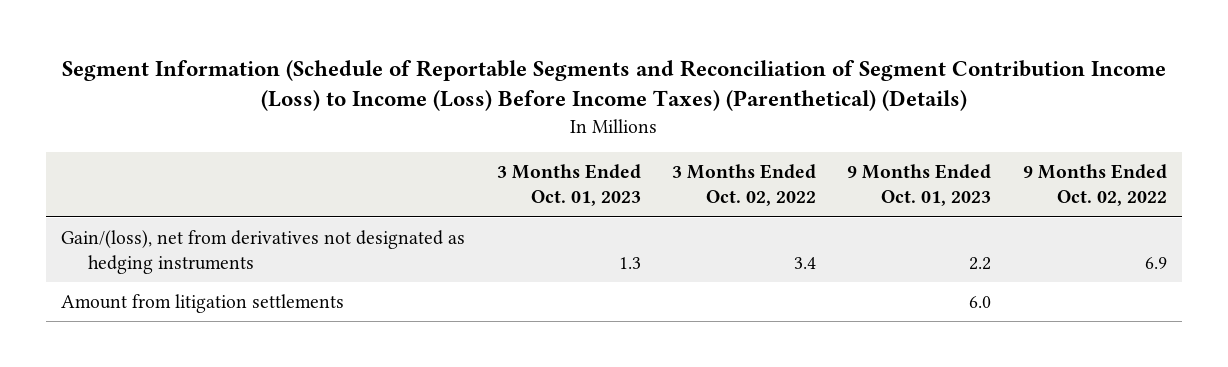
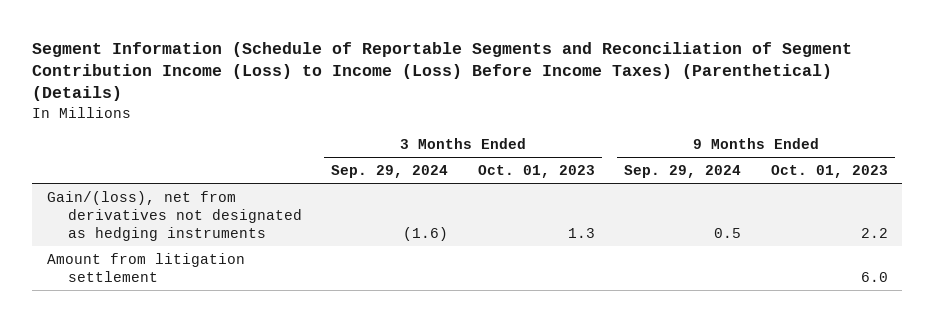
- | 3 Months Ended Oct. 01, 2023 | 3 Months Ended Oct. 02, 2022 | 9 Months Ended Oct. 01, 2023 | 9 Months Ended Oct. 02, 2022
+ | 3 Months Ended Sep. 29, 2024 | 3 Months Ended Oct. 01, 2023 | 9 Months Ended Sep. 29, 2024 | 9 Months Ended Oct. 01, 2023
- Amount from litigation settlements | | | 6.0 |
+ Amount from litigation settlement | | | | 6.0

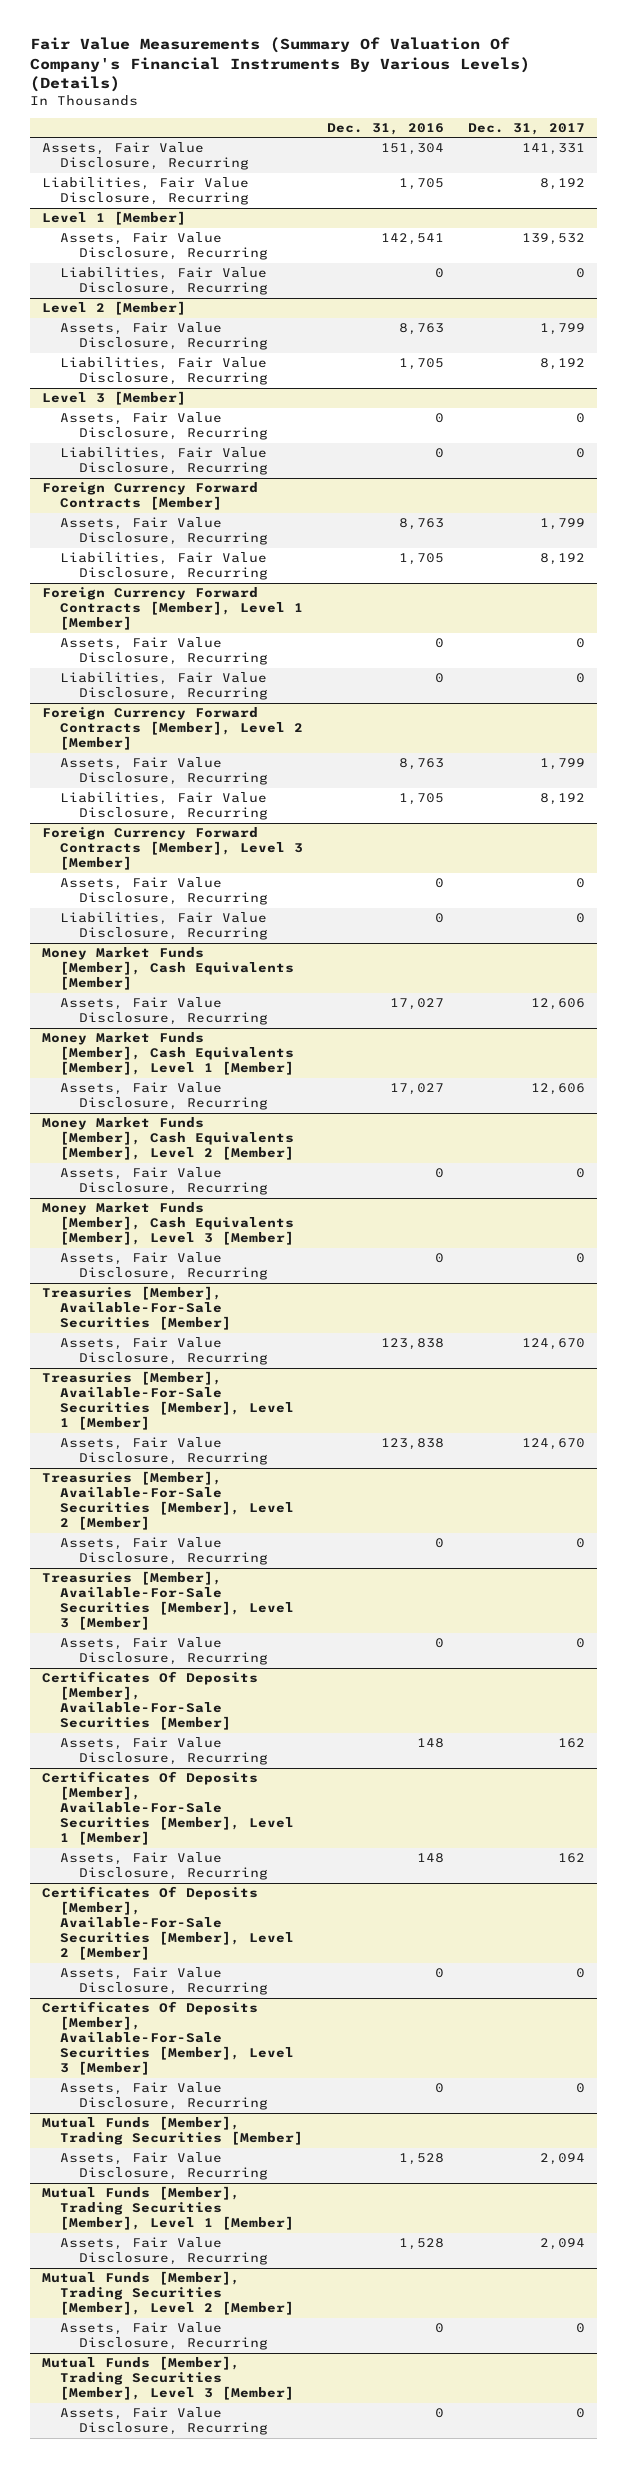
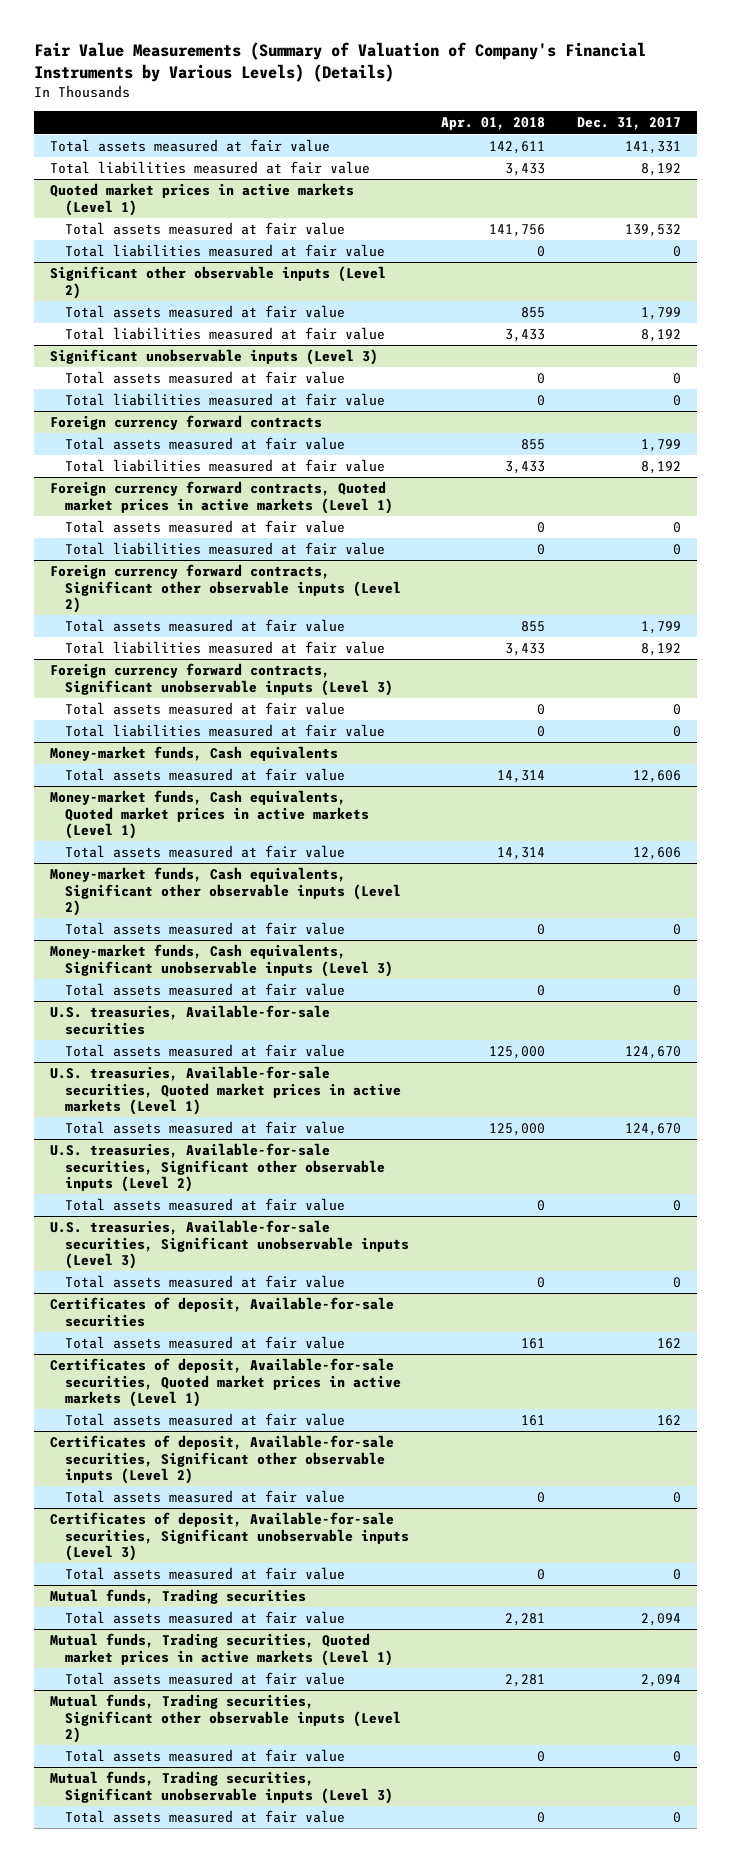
- Fair Value Measurements (Summary Of Valuation Of Company's Financial Instruments By Various Levels) (Details)
+ Fair Value Measurements (Summary of Valuation of Company's Financial Instruments by Various Levels) (Details)
- | Dec. 31, 2016 | Dec. 31, 2017
+ | Apr. 01, 2018 | Dec. 31, 2017
- Assets, Fair Value Disclosure, Recurring | 151,304 | 141,331
- Liabilities, Fair Value Disclosure, Recurring | 1,705 | 8,192
- Level 1 [Member]
- Assets, Fair Value Disclosure, Recurring | 142,541 | 139,532
- Liabilities, Fair Value Disclosure, Recurring | 0 | 0
- Level 2 [Member]
- Assets, Fair Value Disclosure, Recurring | 8,763 | 1,799
- Liabilities, Fair Value Disclosure, Recurring | 1,705 | 8,192
- Level 3 [Member]
- Assets, Fair Value Disclosure, Recurring | 0 | 0
- Liabilities, Fair Value Disclosure, Recurring | 0 | 0
- Foreign Currency Forward Contracts [Member]
- Assets, Fair Value Disclosure, Recurring | 8,763 | 1,799
- Liabilities, Fair Value Disclosure, Recurring | 1,705 | 8,192
- Foreign Currency Forward Contracts [Member], Level 1 [Member]
- Assets, Fair Value Disclosure, Recurring | 0 | 0
- Liabilities, Fair Value Disclosure, Recurring | 0 | 0
- Foreign Currency Forward Contracts [Member], Level 2 [Member]
- Assets, Fair Value Disclosure, Recurring | 8,763 | 1,799
- Liabilities, Fair Value Disclosure, Recurring | 1,705 | 8,192
- Foreign Currency Forward Contracts [Member], Level 3 [Member]
- Assets, Fair Value Disclosure, Recurring | 0 | 0
- Liabilities, Fair Value Disclosure, Recurring | 0 | 0
- Money Market Funds [Member], Cash Equivalents [Member]
- Assets, Fair Value Disclosure, Recurring | 17,027 | 12,606
- Money Market Funds [Member], Cash Equivalents [Member], Level 1 [Member]
- Assets, Fair Value Disclosure, Recurring | 17,027 | 12,606
- Money Market Funds [Member], Cash Equivalents [Member], Level 2 [Member]
- Assets, Fair Value Disclosure, Recurring | 0 | 0
- Money Market Funds [Member], Cash Equivalents [Member], Level 3 [Member]
- Assets, Fair Value Disclosure, Recurring | 0 | 0
- Treasuries [Member], Available-For-Sale Securities [Member]
- Assets, Fair Value Disclosure, Recurring | 123,838 | 124,670
- Treasuries [Member], Available-For-Sale Securities [Member], Level 1 [Member]
- Assets, Fair Value Disclosure, Recurring | 123,838 | 124,670
- Treasuries [Member], Available-For-Sale Securities [Member], Level 2 [Member]
- Assets, Fair Value Disclosure, Recurring | 0 | 0
- Treasuries [Member], Available-For-Sale Securities [Member], Level 3 [Member]
- Assets, Fair Value Disclosure, Recurring | 0 | 0
- Certificates Of Deposits [Member], Available-For-Sale Securities [Member]
- Assets, Fair Value Disclosure, Recurring | 148 | 162
- Certificates Of Deposits [Member], Available-For-Sale Securities [Member], Level 1 [Member]
- Assets, Fair Value Disclosure, Recurring | 148 | 162
- Certificates Of Deposits [Member], Available-For-Sale Securities [Member], Level 2 [Member]
- Assets, Fair Value Disclosure, Recurring | 0 | 0
- Certificates Of Deposits [Member], Available-For-Sale Securities [Member], Level 3 [Member]
- Assets, Fair Value Disclosure, Recurring | 0 | 0
- Mutual Funds [Member], Trading Securities [Member]
- Assets, Fair Value Disclosure, Recurring | 1,528 | 2,094
- Mutual Funds [Member], Trading Securities [Member], Level 1 [Member]
- Assets, Fair Value Disclosure, Recurring | 1,528 | 2,094
- Mutual Funds [Member], Trading Securities [Member], Level 2 [Member]
- Assets, Fair Value Disclosure, Recurring | 0 | 0
- Mutual Funds [Member], Trading Securities [Member], Level 3 [Member]
- Assets, Fair Value Disclosure, Recurring | 0 | 0
+ Total assets measured at fair value | 142,611 | 141,331
+ Total liabilities measured at fair value | 3,433 | 8,192
+ Quoted market prices in active markets (Level 1)
+ Total assets measured at fair value | 141,756 | 139,532
+ Total liabilities measured at fair value | 0 | 0
+ Significant other observable inputs (Level 2)
+ Total assets measured at fair value | 855 | 1,799
+ Total liabilities measured at fair value | 3,433 | 8,192
+ Significant unobservable inputs (Level 3)
+ Total assets measured at fair value | 0 | 0
+ Total liabilities measured at fair value | 0 | 0
+ Foreign currency forward contracts
+ Total assets measured at fair value | 855 | 1,799
+ Total liabilities measured at fair value | 3,433 | 8,192
+ Foreign currency forward contracts, Quoted market prices in active markets (Level 1)
+ Total assets measured at fair value | 0 | 0
+ Total liabilities measured at fair value | 0 | 0
+ Foreign currency forward contracts, Significant other observable inputs (Level 2)
+ Total assets measured at fair value | 855 | 1,799
+ Total liabilities measured at fair value | 3,433 | 8,192
+ Foreign currency forward contracts, Significant unobservable inputs (Level 3)
+ Total assets measured at fair value | 0 | 0
+ Total liabilities measured at fair value | 0 | 0
+ Money-market funds, Cash equivalents
+ Total assets measured at fair value | 14,314 | 12,606
+ Money-market funds, Cash equivalents, Quoted market prices in active markets (Level 1)
+ Total assets measured at fair value | 14,314 | 12,606
+ Money-market funds, Cash equivalents, Significant other observable inputs (Level 2)
+ Total assets measured at fair value | 0 | 0
+ Money-market funds, Cash equivalents, Significant unobservable inputs (Level 3)
+ Total assets measured at fair value | 0 | 0
+ U.S. treasuries, Available-for-sale securities
+ Total assets measured at fair value | 125,000 | 124,670
+ U.S. treasuries, Available-for-sale securities, Quoted market prices in active markets (Level 1)
+ Total assets measured at fair value | 125,000 | 124,670
+ U.S. treasuries, Available-for-sale securities, Significant other observable inputs (Level 2)
+ Total assets measured at fair value | 0 | 0
+ U.S. treasuries, Available-for-sale securities, Significant unobservable inputs (Level 3)
+ Total assets measured at fair value | 0 | 0
+ Certificates of deposit, Available-for-sale securities
+ Total assets measured at fair value | 161 | 162
+ Certificates of deposit, Available-for-sale securities, Quoted market prices in active markets (Level 1)
+ Total assets measured at fair value | 161 | 162
+ Certificates of deposit, Available-for-sale securities, Significant other observable inputs (Level 2)
+ Total assets measured at fair value | 0 | 0
+ Certificates of deposit, Available-for-sale securities, Significant unobservable inputs (Level 3)
+ Total assets measured at fair value | 0 | 0
+ Mutual funds, Trading securities
+ Total assets measured at fair value | 2,281 | 2,094
+ Mutual funds, Trading securities, Quoted market prices in active markets (Level 1)
+ Total assets measured at fair value | 2,281 | 2,094
+ Mutual funds, Trading securities, Significant other observable inputs (Level 2)
+ Total assets measured at fair value | 0 | 0
+ Mutual funds, Trading securities, Significant unobservable inputs (Level 3)
+ Total assets measured at fair value | 0 | 0

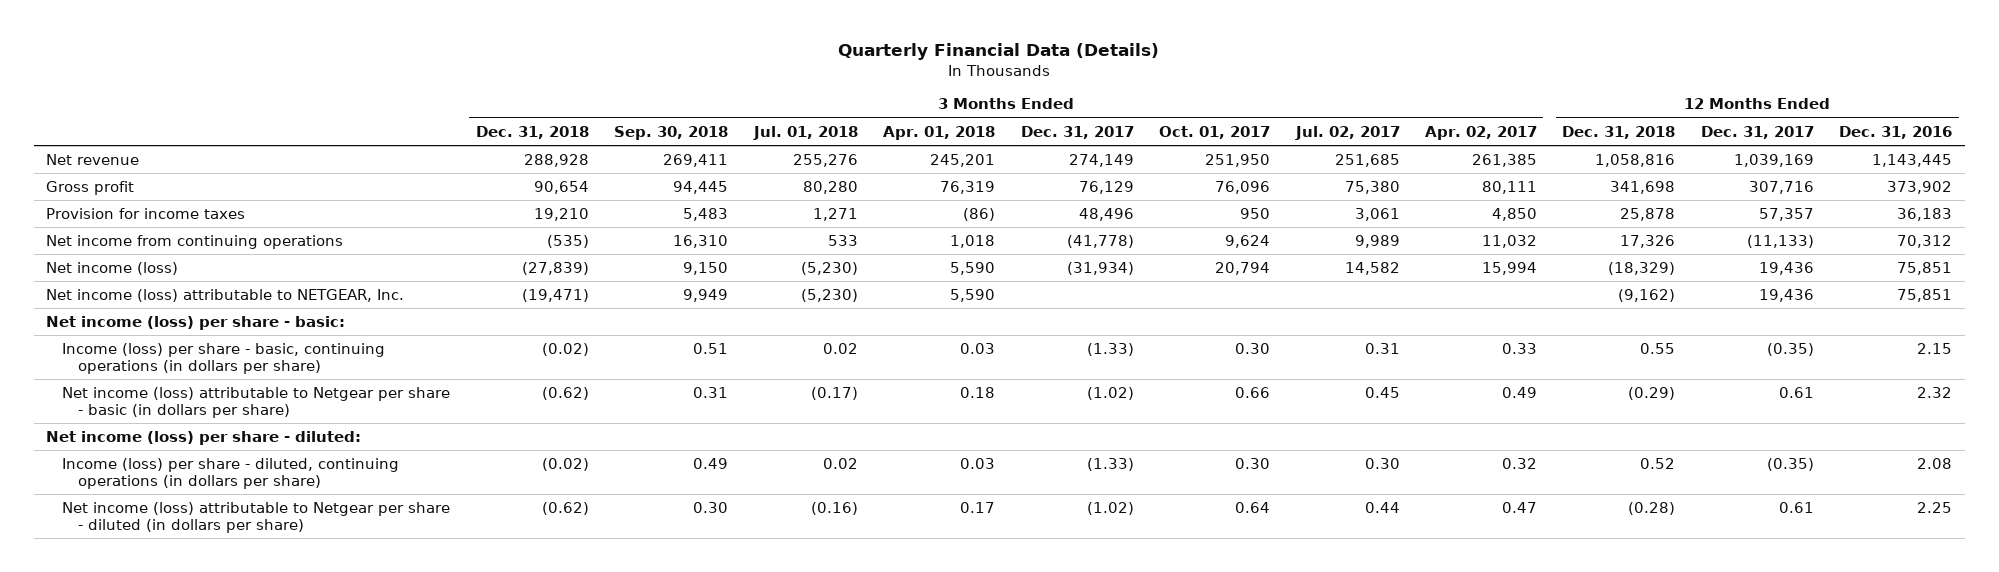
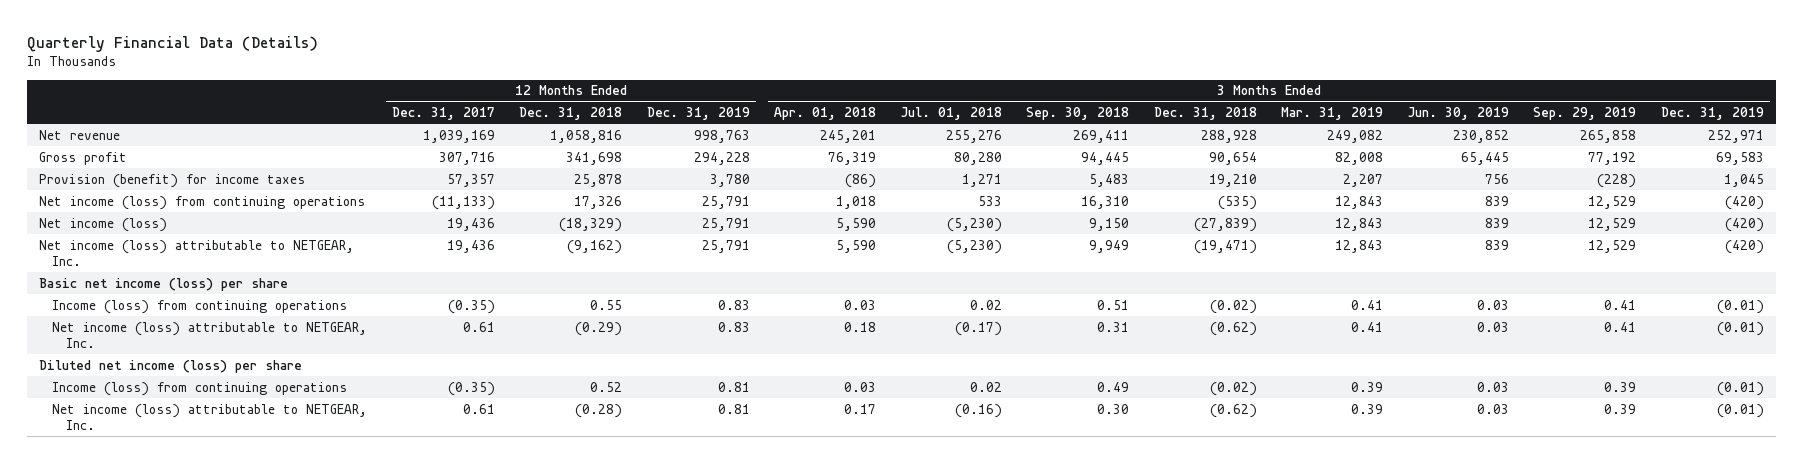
- | 3 Months Ended Dec. 31, 2018 | 3 Months Ended Sep. 30, 2018 | 3 Months Ended Jul. 01, 2018 | 3 Months Ended Apr. 01, 2018 | 3 Months Ended Dec. 31, 2017 | 3 Months Ended Oct. 01, 2017 | 3 Months Ended Jul. 02, 2017 | 3 Months Ended Apr. 02, 2017 | 12 Months Ended Dec. 31, 2018 | 12 Months Ended Dec. 31, 2017 | 12 Months Ended Dec. 31, 2016
+ | 12 Months Ended Dec. 31, 2017 | 12 Months Ended Dec. 31, 2018 | 12 Months Ended Dec. 31, 2019 | 3 Months Ended Apr. 01, 2018 | 3 Months Ended Jul. 01, 2018 | 3 Months Ended Sep. 30, 2018 | 3 Months Ended Dec. 31, 2018 | 3 Months Ended Mar. 31, 2019 | 3 Months Ended Jun. 30, 2019 | 3 Months Ended Sep. 29, 2019 | 3 Months Ended Dec. 31, 2019
- Provision for income taxes | 19,210 | 5,483 | 1,271 | (86) | 48,496 | 950 | 3,061 | 4,850 | 25,878 | 57,357 | 36,183
- Net income from continuing operations | (535) | 16,310 | 533 | 1,018 | (41,778) | 9,624 | 9,989 | 11,032 | 17,326 | (11,133) | 70,312
+ Provision (benefit) for income taxes | 57,357 | 25,878 | 3,780 | (86) | 1,271 | 5,483 | 19,210 | 2,207 | 756 | (228) | 1,045
+ Net income (loss) from continuing operations | (11,133) | 17,326 | 25,791 | 1,018 | 533 | 16,310 | (535) | 12,843 | 839 | 12,529 | (420)
- Net income (loss) per share - basic:
- Income (loss) per share - basic, continuing operations (in dollars per share) | (0.02) | 0.51 | 0.02 | 0.03 | (1.33) | 0.30 | 0.31 | 0.33 | 0.55 | (0.35) | 2.15
- Net income (loss) attributable to Netgear per share - basic (in dollars per share) | (0.62) | 0.31 | (0.17) | 0.18 | (1.02) | 0.66 | 0.45 | 0.49 | (0.29) | 0.61 | 2.32
- Net income (loss) per share - diluted:
- Income (loss) per share - diluted, continuing operations (in dollars per share) | (0.02) | 0.49 | 0.02 | 0.03 | (1.33) | 0.30 | 0.30 | 0.32 | 0.52 | (0.35) | 2.08
- Net income (loss) attributable to Netgear per share - diluted (in dollars per share) | (0.62) | 0.30 | (0.16) | 0.17 | (1.02) | 0.64 | 0.44 | 0.47 | (0.28) | 0.61 | 2.25
+ Basic net income (loss) per share
+ Income (loss) from continuing operations | (0.35) | 0.55 | 0.83 | 0.03 | 0.02 | 0.51 | (0.02) | 0.41 | 0.03 | 0.41 | (0.01)
+ Net income (loss) attributable to NETGEAR, Inc. | 0.61 | (0.29) | 0.83 | 0.18 | (0.17) | 0.31 | (0.62) | 0.41 | 0.03 | 0.41 | (0.01)
+ Diluted net income (loss) per share
+ Income (loss) from continuing operations | (0.35) | 0.52 | 0.81 | 0.03 | 0.02 | 0.49 | (0.02) | 0.39 | 0.03 | 0.39 | (0.01)
+ Net income (loss) attributable to NETGEAR, Inc. | 0.61 | (0.28) | 0.81 | 0.17 | (0.16) | 0.30 | (0.62) | 0.39 | 0.03 | 0.39 | (0.01)

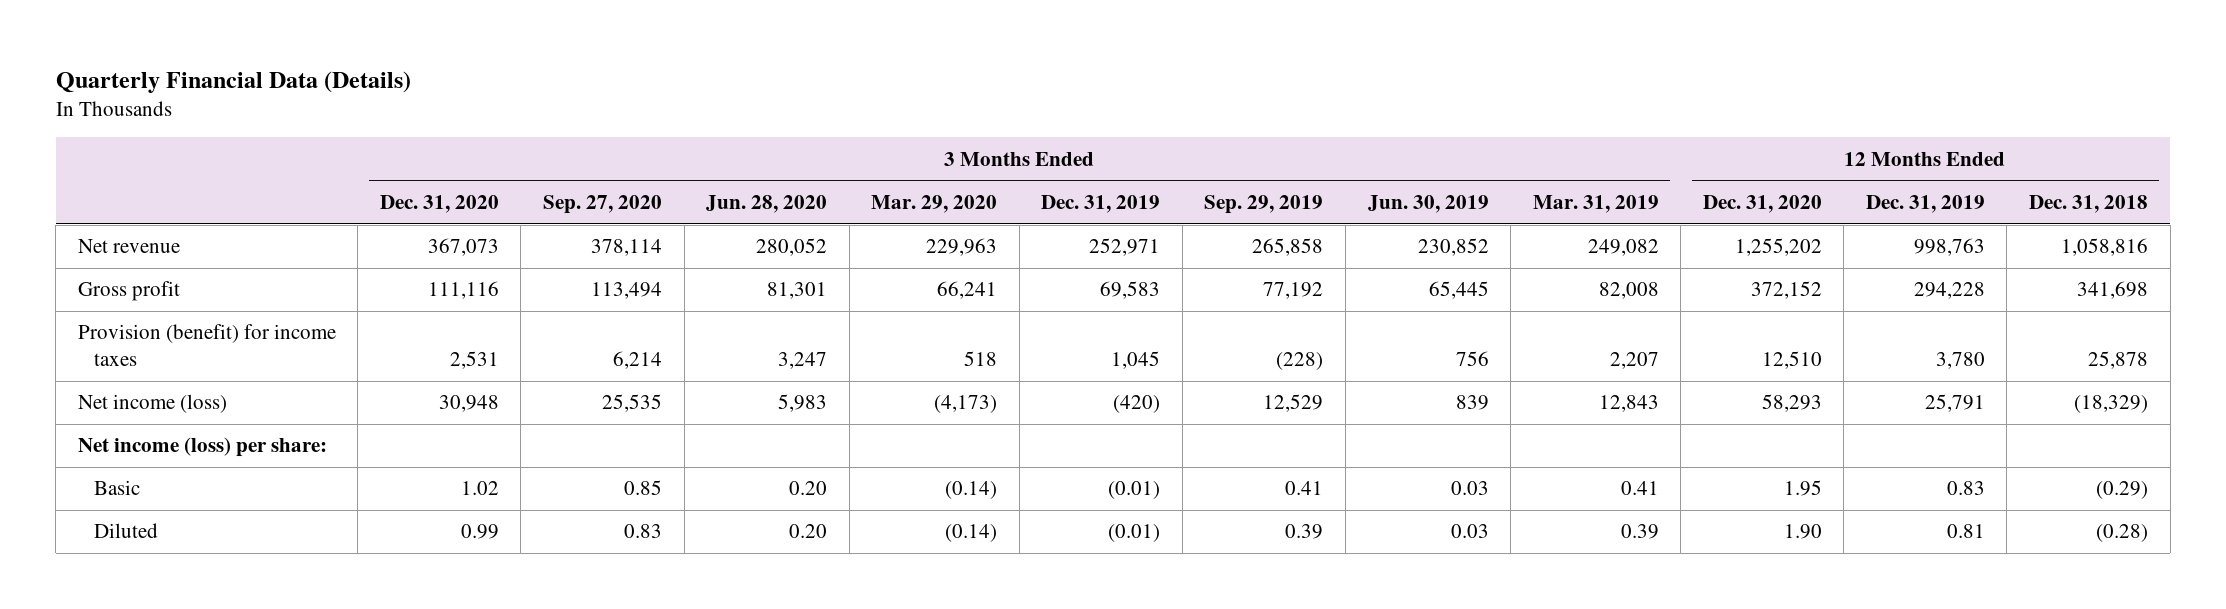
- | 12 Months Ended Dec. 31, 2017 | 12 Months Ended Dec. 31, 2018 | 12 Months Ended Dec. 31, 2019 | 3 Months Ended Apr. 01, 2018 | 3 Months Ended Jul. 01, 2018 | 3 Months Ended Sep. 30, 2018 | 3 Months Ended Dec. 31, 2018 | 3 Months Ended Mar. 31, 2019 | 3 Months Ended Jun. 30, 2019 | 3 Months Ended Sep. 29, 2019 | 3 Months Ended Dec. 31, 2019
+ | 3 Months Ended Dec. 31, 2020 | 3 Months Ended Sep. 27, 2020 | 3 Months Ended Jun. 28, 2020 | 3 Months Ended Mar. 29, 2020 | 3 Months Ended Dec. 31, 2019 | 3 Months Ended Sep. 29, 2019 | 3 Months Ended Jun. 30, 2019 | 3 Months Ended Mar. 31, 2019 | 12 Months Ended Dec. 31, 2020 | 12 Months Ended Dec. 31, 2019 | 12 Months Ended Dec. 31, 2018
- Net income (loss) from continuing operations | (11,133) | 17,326 | 25,791 | 1,018 | 533 | 16,310 | (535) | 12,843 | 839 | 12,529 | (420)
- Net income (loss) attributable to NETGEAR, Inc. | 19,436 | (9,162) | 25,791 | 5,590 | (5,230) | 9,949 | (19,471) | 12,843 | 839 | 12,529 | (420)
- Basic net income (loss) per share
- Income (loss) from continuing operations | (0.35) | 0.55 | 0.83 | 0.03 | 0.02 | 0.51 | (0.02) | 0.41 | 0.03 | 0.41 | (0.01)
- Net income (loss) attributable to NETGEAR, Inc. | 0.61 | (0.29) | 0.83 | 0.18 | (0.17) | 0.31 | (0.62) | 0.41 | 0.03 | 0.41 | (0.01)
- Diluted net income (loss) per share
- Income (loss) from continuing operations | (0.35) | 0.52 | 0.81 | 0.03 | 0.02 | 0.49 | (0.02) | 0.39 | 0.03 | 0.39 | (0.01)
- Net income (loss) attributable to NETGEAR, Inc. | 0.61 | (0.28) | 0.81 | 0.17 | (0.16) | 0.30 | (0.62) | 0.39 | 0.03 | 0.39 | (0.01)
+ Net income (loss) per share:
+ Basic | 1.02 | 0.85 | 0.20 | (0.14) | (0.01) | 0.41 | 0.03 | 0.41 | 1.95 | 0.83 | (0.29)
+ Diluted | 0.99 | 0.83 | 0.20 | (0.14) | (0.01) | 0.39 | 0.03 | 0.39 | 1.90 | 0.81 | (0.28)

